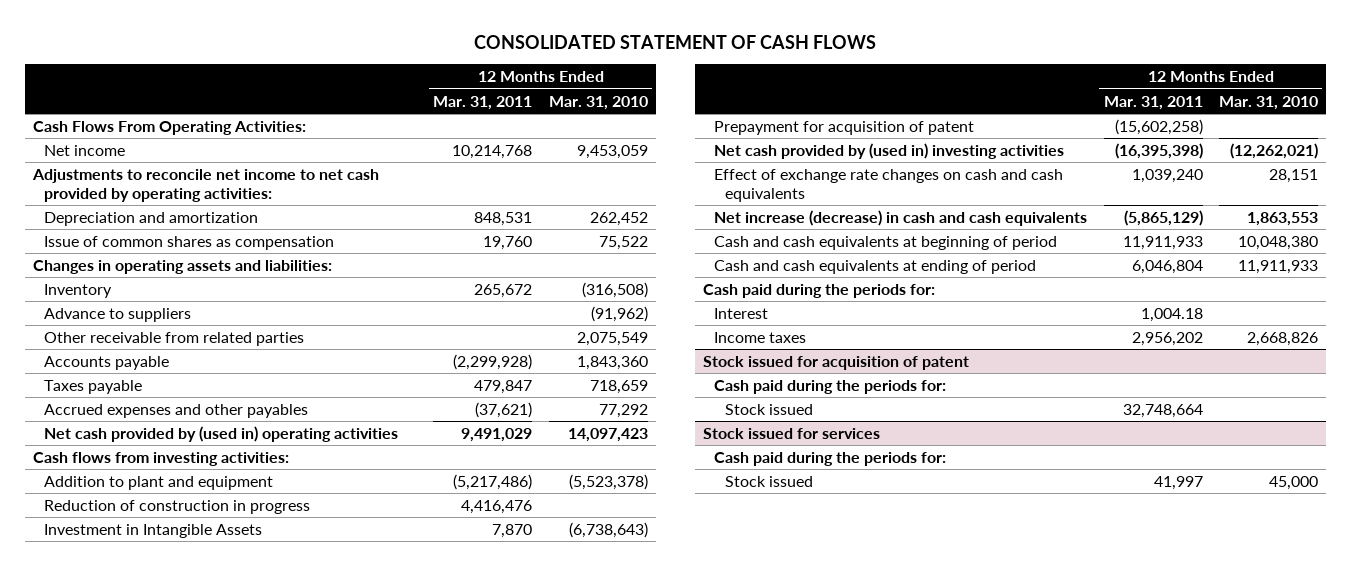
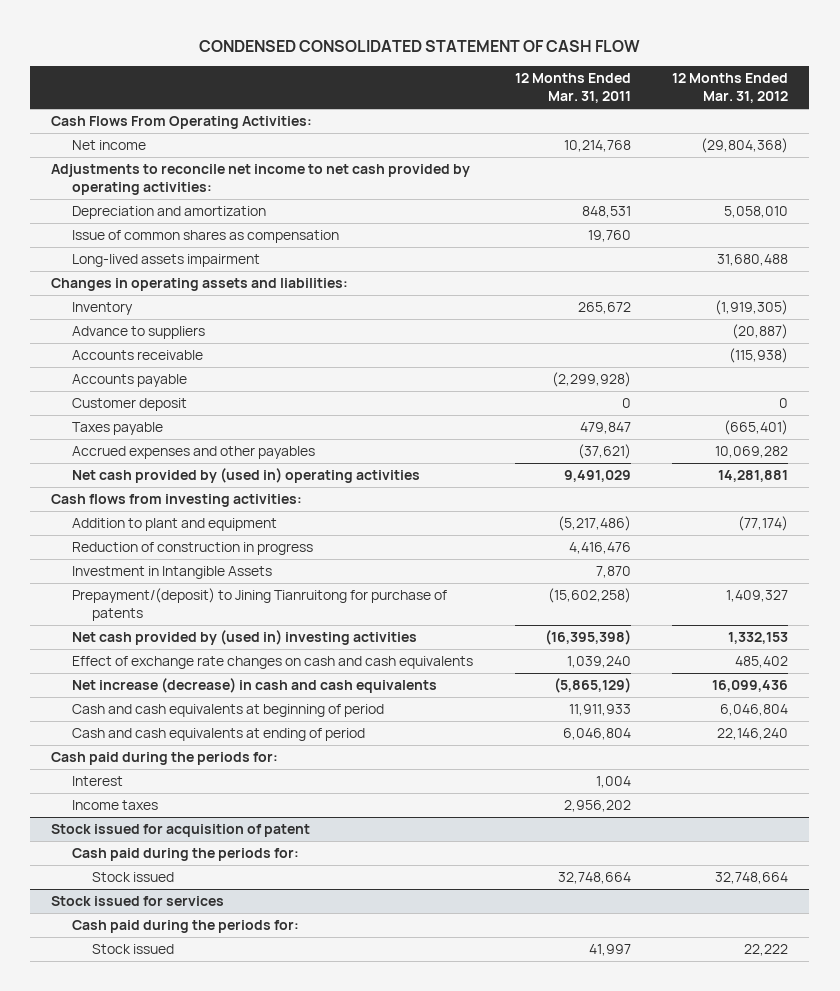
- CONSOLIDATED STATEMENT OF CASH FLOWS
+ CONDENSED CONSOLIDATED STATEMENT OF CASH FLOW
- | 12 Months Ended Mar. 31, 2011 | 12 Months Ended Mar. 31, 2010
+ | 12 Months Ended Mar. 31, 2011 | 12 Months Ended Mar. 31, 2012
+ Long-lived assets impairment | | 31,680,488
- Other receivable from related parties | | 2,075,549
+ Accounts receivable | | (115,938)
+ Customer deposit | 0 | 0
- Prepayment for acquisition of patent | (15,602,258) |
+ Prepayment/(deposit) to Jining Tianruitong for purchase of patents | (15,602,258) | 1,409,327
- Interest | 1,004.18 |
+ Interest | 1,004 |

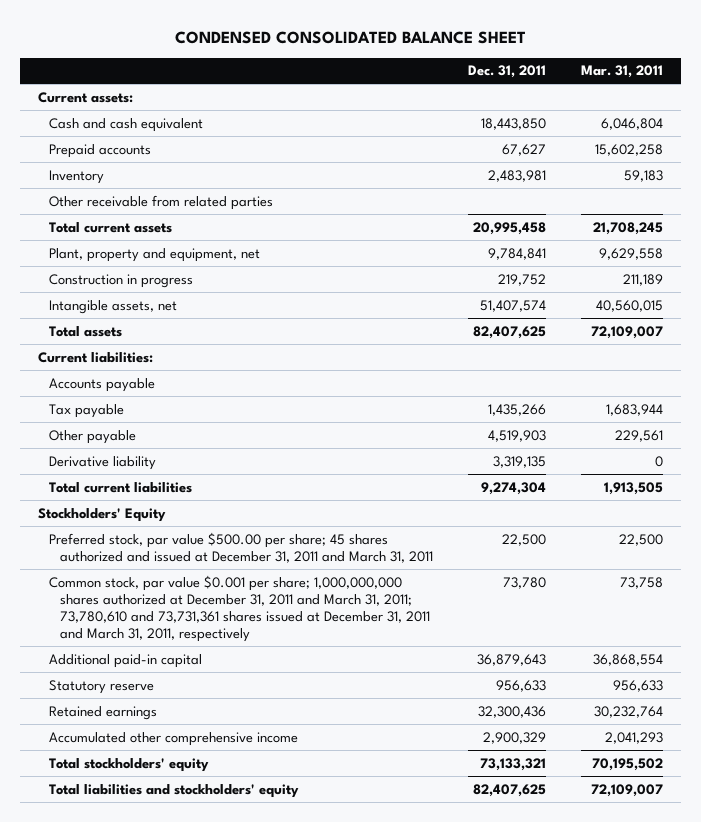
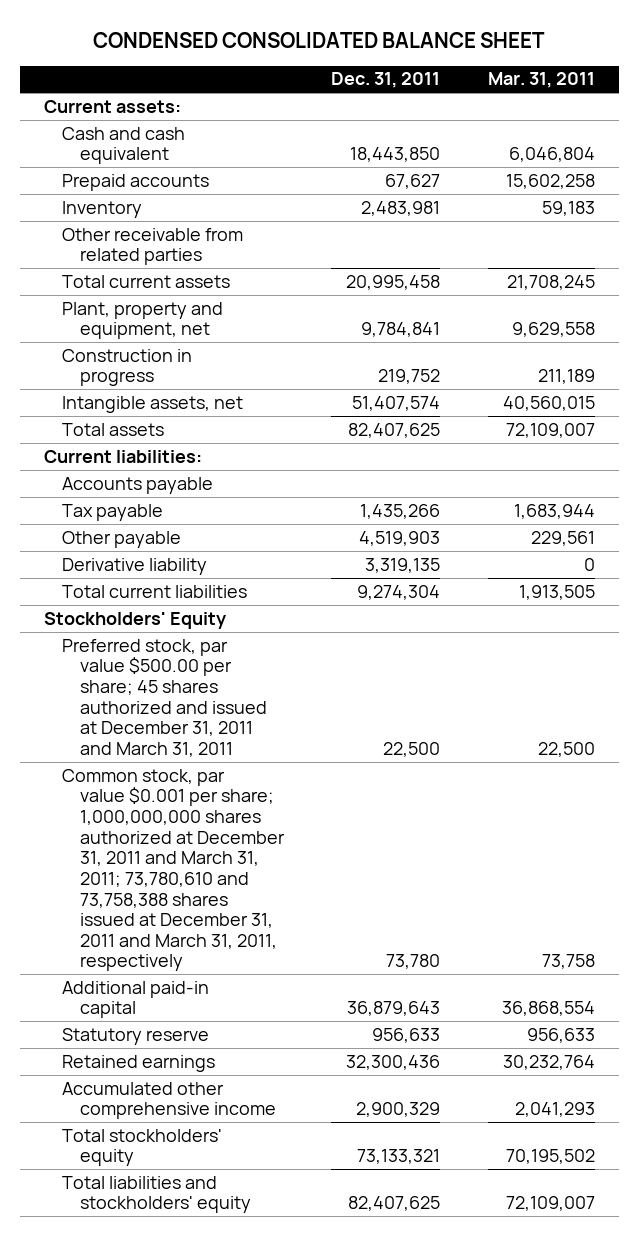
- Common stock, par value $0.001 per share; 1,000,000,000 shares authorized at December 31, 2011 and March 31, 2011; 73,780,610 and 73,731,361 shares issued at December 31, 2011 and March 31, 2011, respectively | 73,780 | 73,758
+ Common stock, par value $0.001 per share; 1,000,000,000 shares authorized at December 31, 2011 and March 31, 2011; 73,780,610 and 73,758,388 shares issued at December 31, 2011 and March 31, 2011, respectively | 73,780 | 73,758

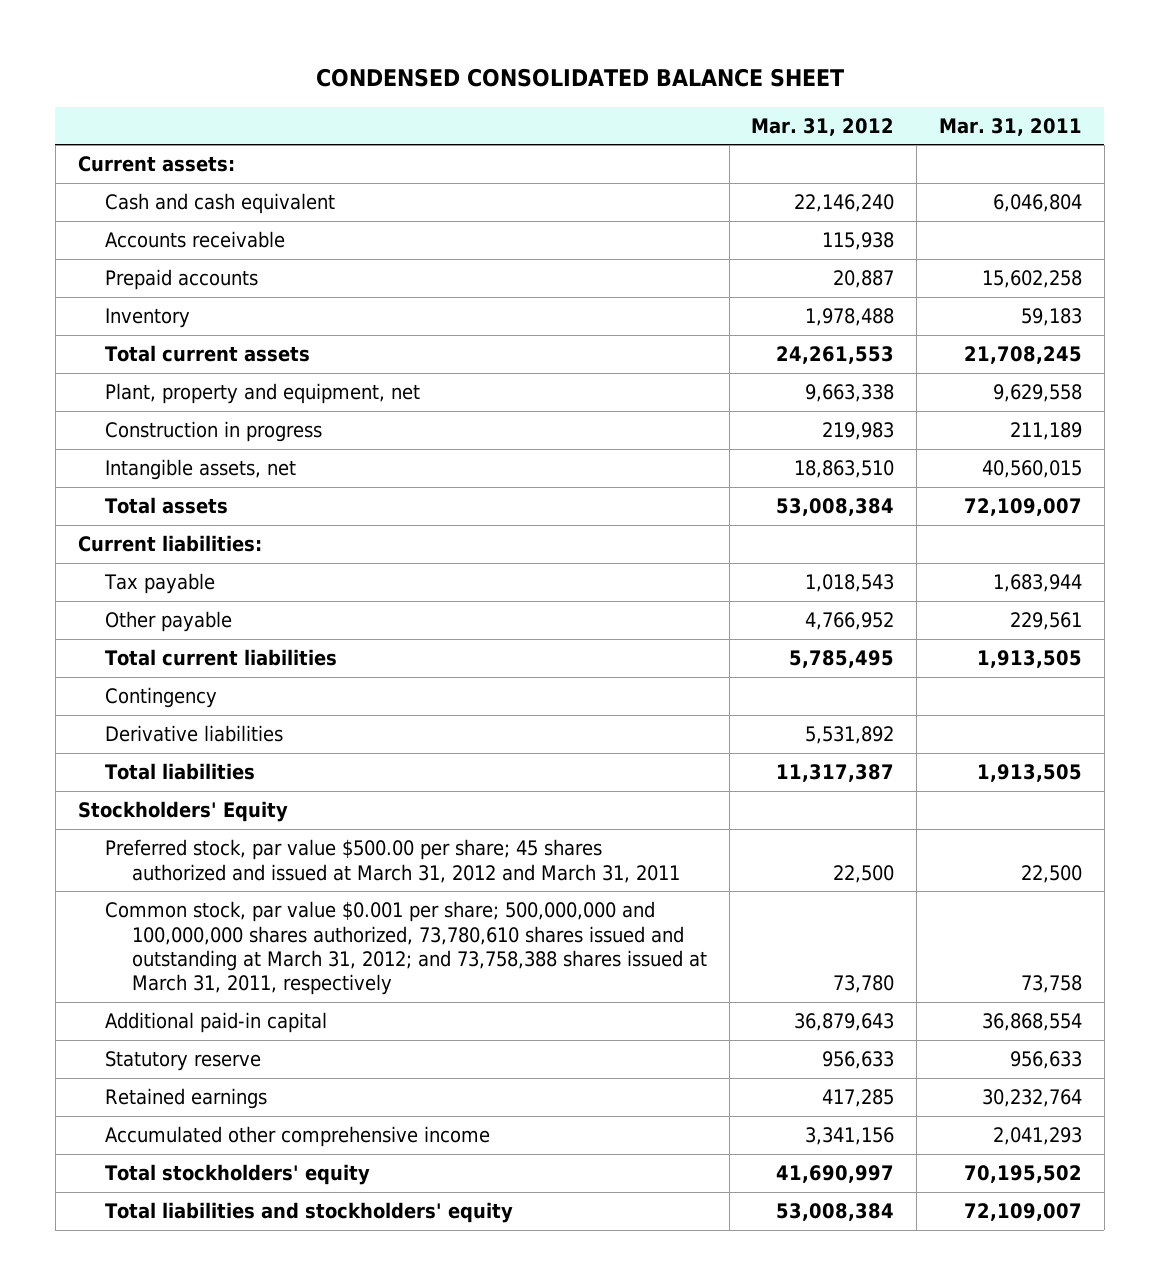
- | Dec. 31, 2011 | Mar. 31, 2011
+ | Mar. 31, 2012 | Mar. 31, 2011
+ Accounts receivable | 115,938 |
- Other receivable from related parties
- Accounts payable
- Derivative liability | 3,319,135 | 0
+ Contingency
+ Derivative liabilities | 5,531,892 |
+ Total liabilities | 11,317,387 | 1,913,505
- Preferred stock, par value $500.00 per share; 45 shares authorized and issued at December 31, 2011 and March 31, 2011 | 22,500 | 22,500
- Common stock, par value $0.001 per share; 1,000,000,000 shares authorized at December 31, 2011 and March 31, 2011; 73,780,610 and 73,758,388 shares issued at December 31, 2011 and March 31, 2011, respectively | 73,780 | 73,758
+ Preferred stock, par value $500.00 per share; 45 shares authorized and issued at March 31, 2012 and March 31, 2011 | 22,500 | 22,500
+ Common stock, par value $0.001 per share; 500,000,000 and 100,000,000 shares authorized, 73,780,610 shares issued and outstanding at March 31, 2012; and 73,758,388 shares issued at March 31, 2011, respectively | 73,780 | 73,758

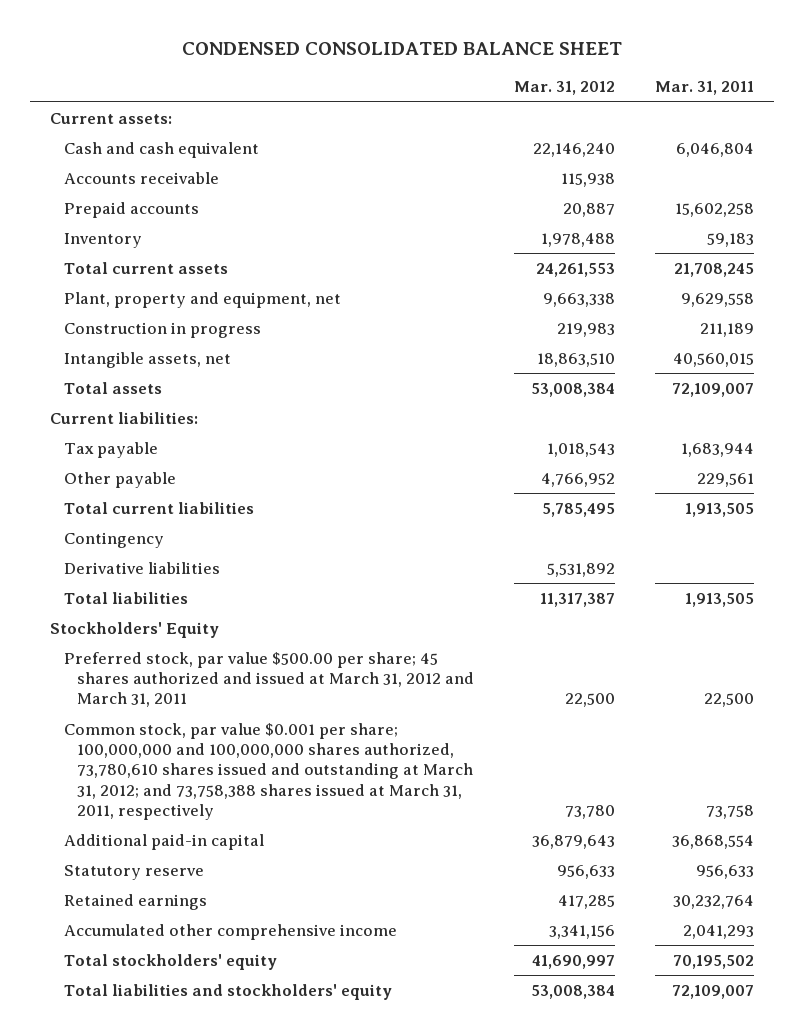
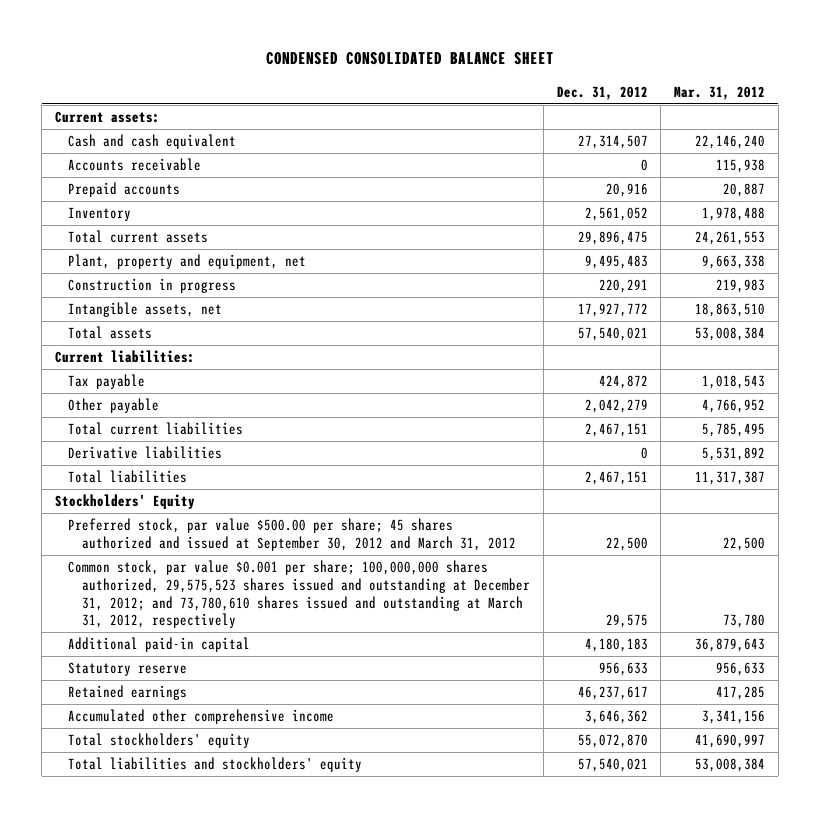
- | Mar. 31, 2012 | Mar. 31, 2011
+ | Dec. 31, 2012 | Mar. 31, 2012
- Contingency
- Preferred stock, par value $500.00 per share; 45 shares authorized and issued at March 31, 2012 and March 31, 2011 | 22,500 | 22,500
- Common stock, par value $0.001 per share; 100,000,000 and 100,000,000 shares authorized, 73,780,610 shares issued and outstanding at March 31, 2012; and 73,758,388 shares issued at March 31, 2011, respectively | 73,780 | 73,758
+ Preferred stock, par value $500.00 per share; 45 shares authorized and issued at September 30, 2012 and March 31, 2012 | 22,500 | 22,500
+ Common stock, par value $0.001 per share; 100,000,000 shares authorized, 29,575,523 shares issued and outstanding at December 31, 2012; and 73,780,610 shares issued and outstanding at March 31, 2012, respectively | 29,575 | 73,780

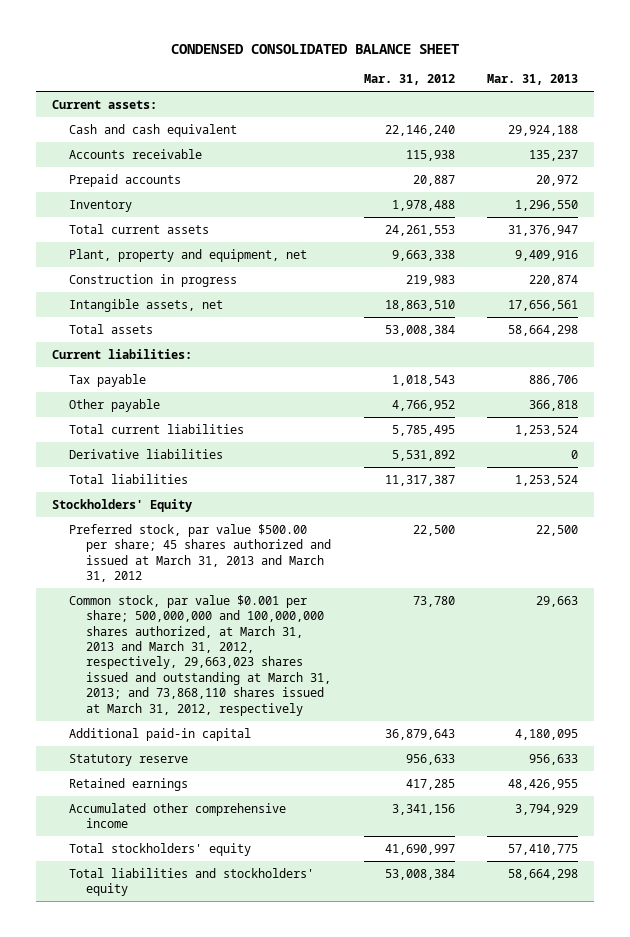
- | Dec. 31, 2012 | Mar. 31, 2012
+ | Mar. 31, 2012 | Mar. 31, 2013
- Preferred stock, par value $500.00 per share; 45 shares authorized and issued at September 30, 2012 and March 31, 2012 | 22,500 | 22,500
- Common stock, par value $0.001 per share; 100,000,000 shares authorized, 29,575,523 shares issued and outstanding at December 31, 2012; and 73,780,610 shares issued and outstanding at March 31, 2012, respectively | 29,575 | 73,780
+ Preferred stock, par value $500.00 per share; 45 shares authorized and issued at March 31, 2013 and March 31, 2012 | 22,500 | 22,500
+ Common stock, par value $0.001 per share; 500,000,000 and 100,000,000 shares authorized, at March 31, 2013 and March 31, 2012, respectively, 29,663,023 shares issued and outstanding at March 31, 2013; and 73,868,110 shares issued at March 31, 2012, respectively | 73,780 | 29,663

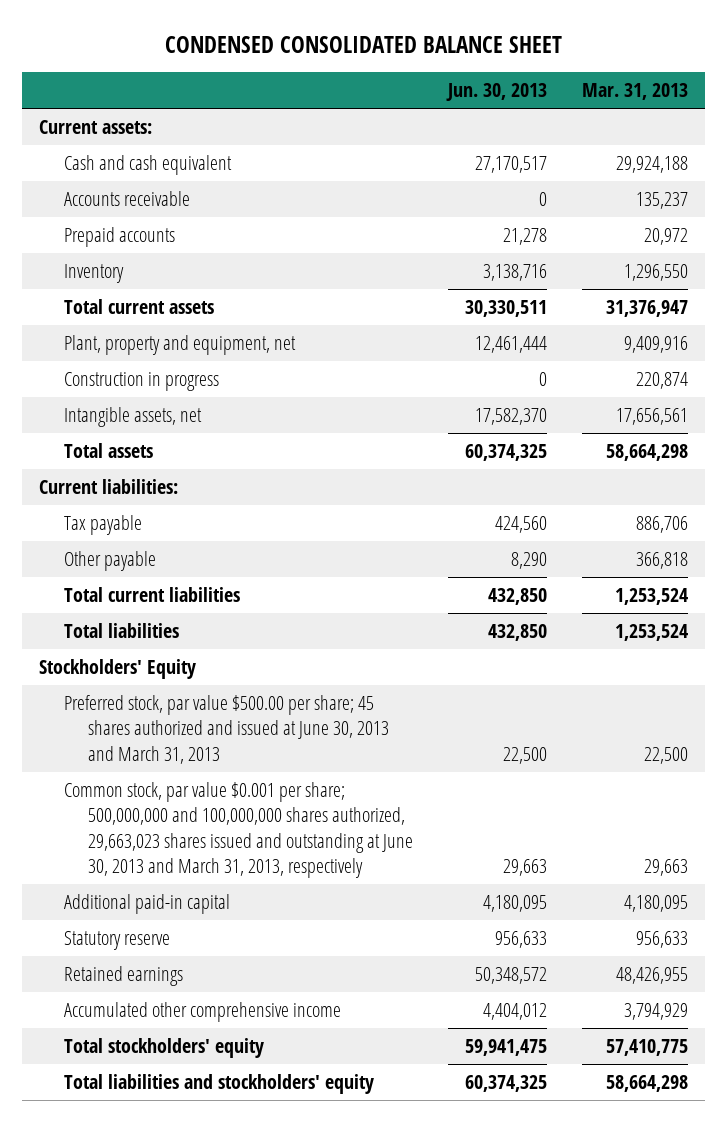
- | Mar. 31, 2012 | Mar. 31, 2013
+ | Jun. 30, 2013 | Mar. 31, 2013
- Derivative liabilities | 5,531,892 | 0
- Preferred stock, par value $500.00 per share; 45 shares authorized and issued at March 31, 2013 and March 31, 2012 | 22,500 | 22,500
- Common stock, par value $0.001 per share; 500,000,000 and 100,000,000 shares authorized, at March 31, 2013 and March 31, 2012, respectively, 29,663,023 shares issued and outstanding at March 31, 2013; and 73,868,110 shares issued at March 31, 2012, respectively | 73,780 | 29,663
+ Preferred stock, par value $500.00 per share; 45 shares authorized and issued at June 30, 2013 and March 31, 2013 | 22,500 | 22,500
+ Common stock, par value $0.001 per share; 500,000,000 and 100,000,000 shares authorized, 29,663,023 shares issued and outstanding at June 30, 2013 and March 31, 2013, respectively | 29,663 | 29,663

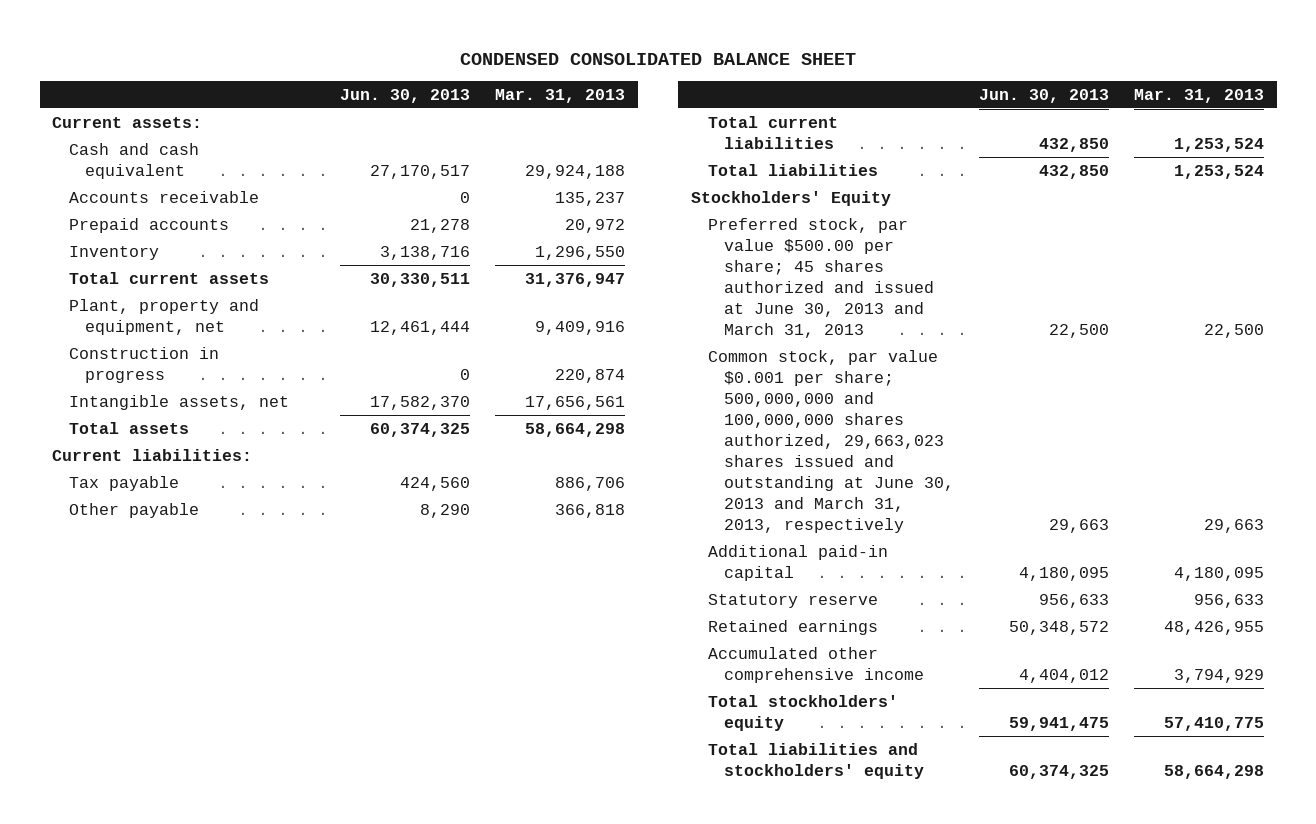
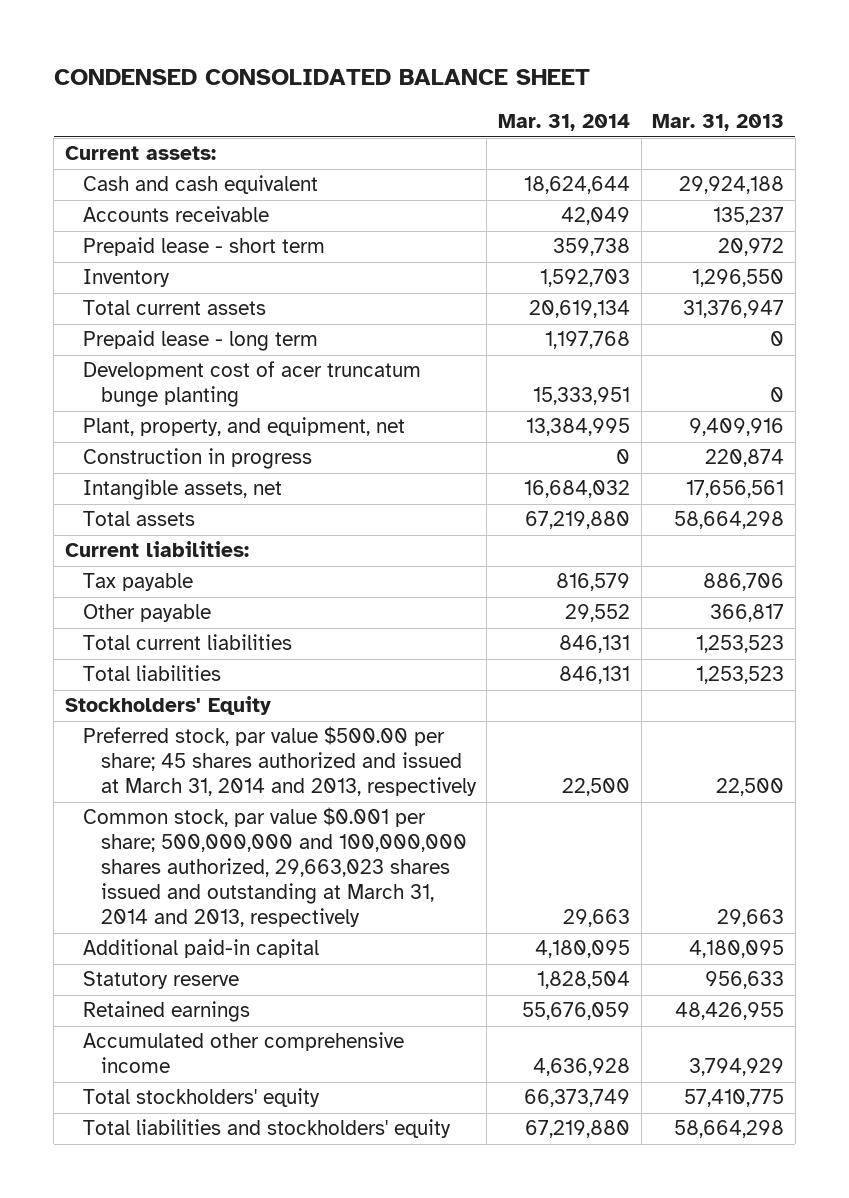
- | Jun. 30, 2013 | Mar. 31, 2013
+ | Mar. 31, 2014 | Mar. 31, 2013
- Prepaid accounts | 21,278 | 20,972
+ Prepaid lease - short term | 359,738 | 20,972
- Plant, property and equipment, net | 12,461,444 | 9,409,916
+ Prepaid lease - long term | 1,197,768 | 0
+ Development cost of acer truncatum bunge planting | 15,333,951 | 0
+ Plant, property, and equipment, net | 13,384,995 | 9,409,916
- Other payable | 8,290 | 366,818
- Total current liabilities | 432,850 | 1,253,524
- Total liabilities | 432,850 | 1,253,524
+ Other payable | 29,552 | 366,817
+ Total current liabilities | 846,131 | 1,253,523
+ Total liabilities | 846,131 | 1,253,523
- Preferred stock, par value $500.00 per share; 45 shares authorized and issued at June 30, 2013 and March 31, 2013 | 22,500 | 22,500
- Common stock, par value $0.001 per share; 500,000,000 and 100,000,000 shares authorized, 29,663,023 shares issued and outstanding at June 30, 2013 and March 31, 2013, respectively | 29,663 | 29,663
+ Preferred stock, par value $500.00 per share; 45 shares authorized and issued at March 31, 2014 and 2013, respectively | 22,500 | 22,500
+ Common stock, par value $0.001 per share; 500,000,000 and 100,000,000 shares authorized, 29,663,023 shares issued and outstanding at March 31, 2014 and 2013, respectively | 29,663 | 29,663

